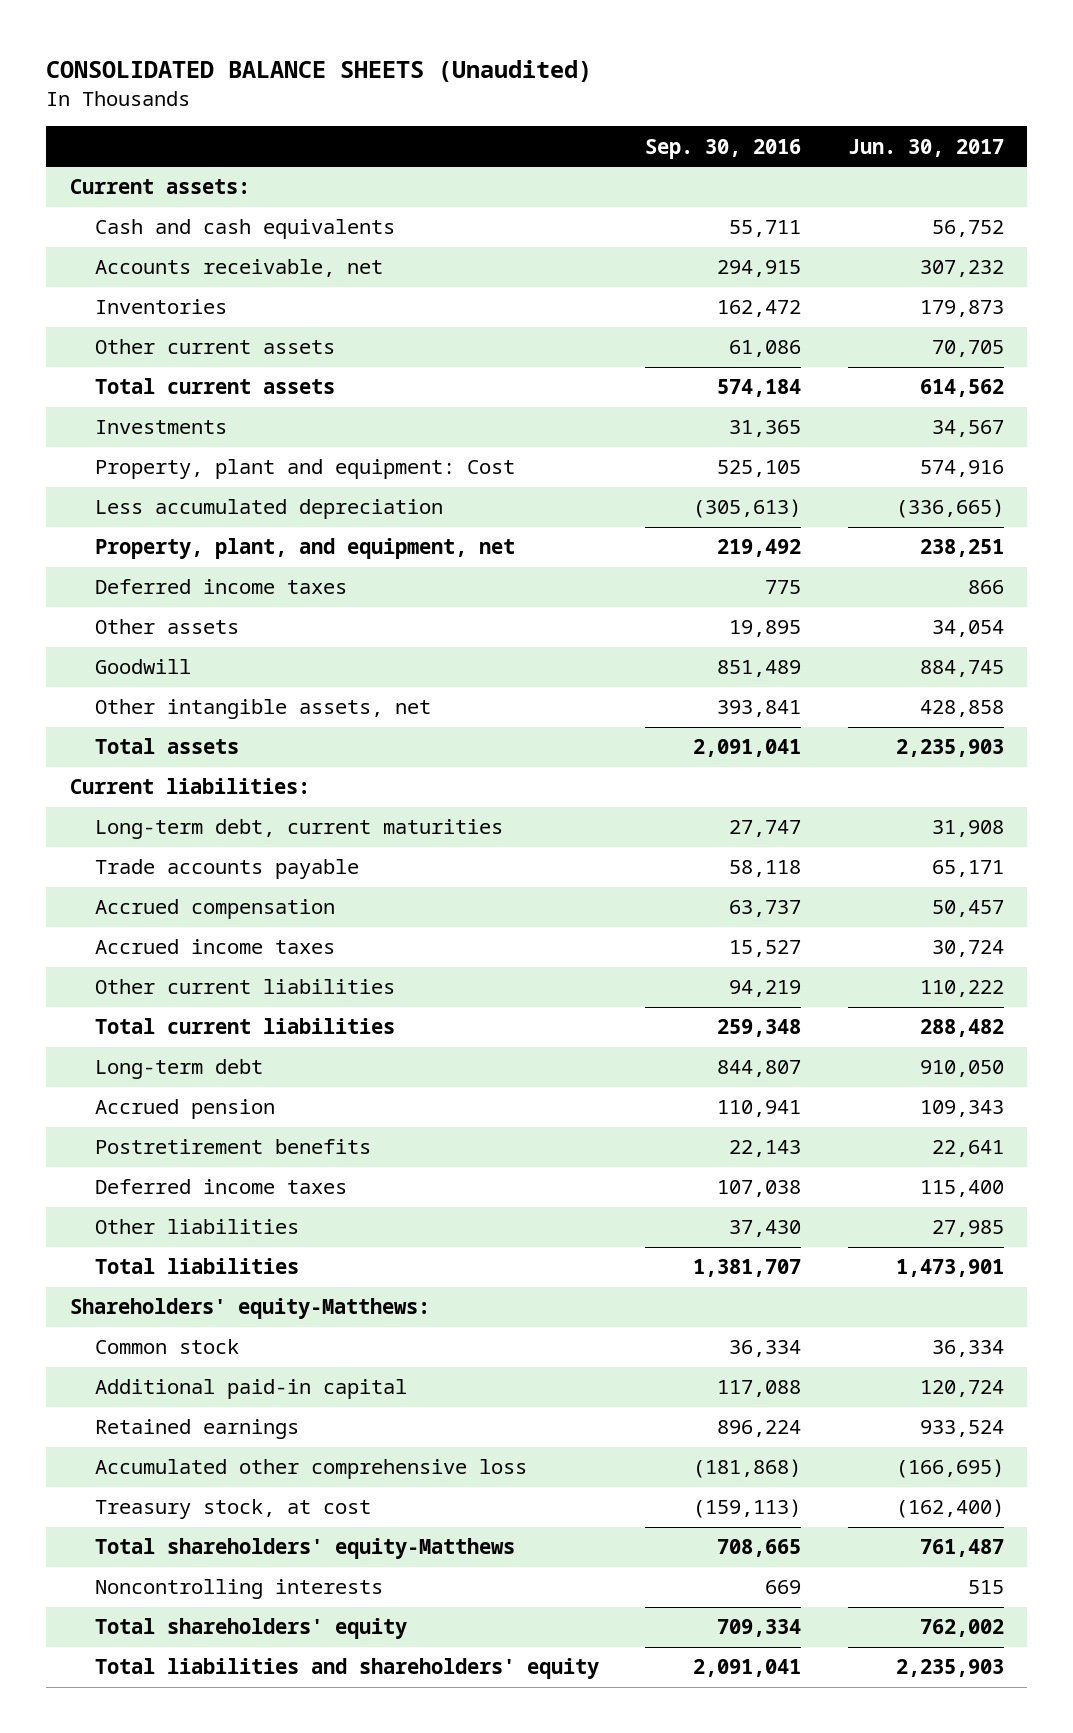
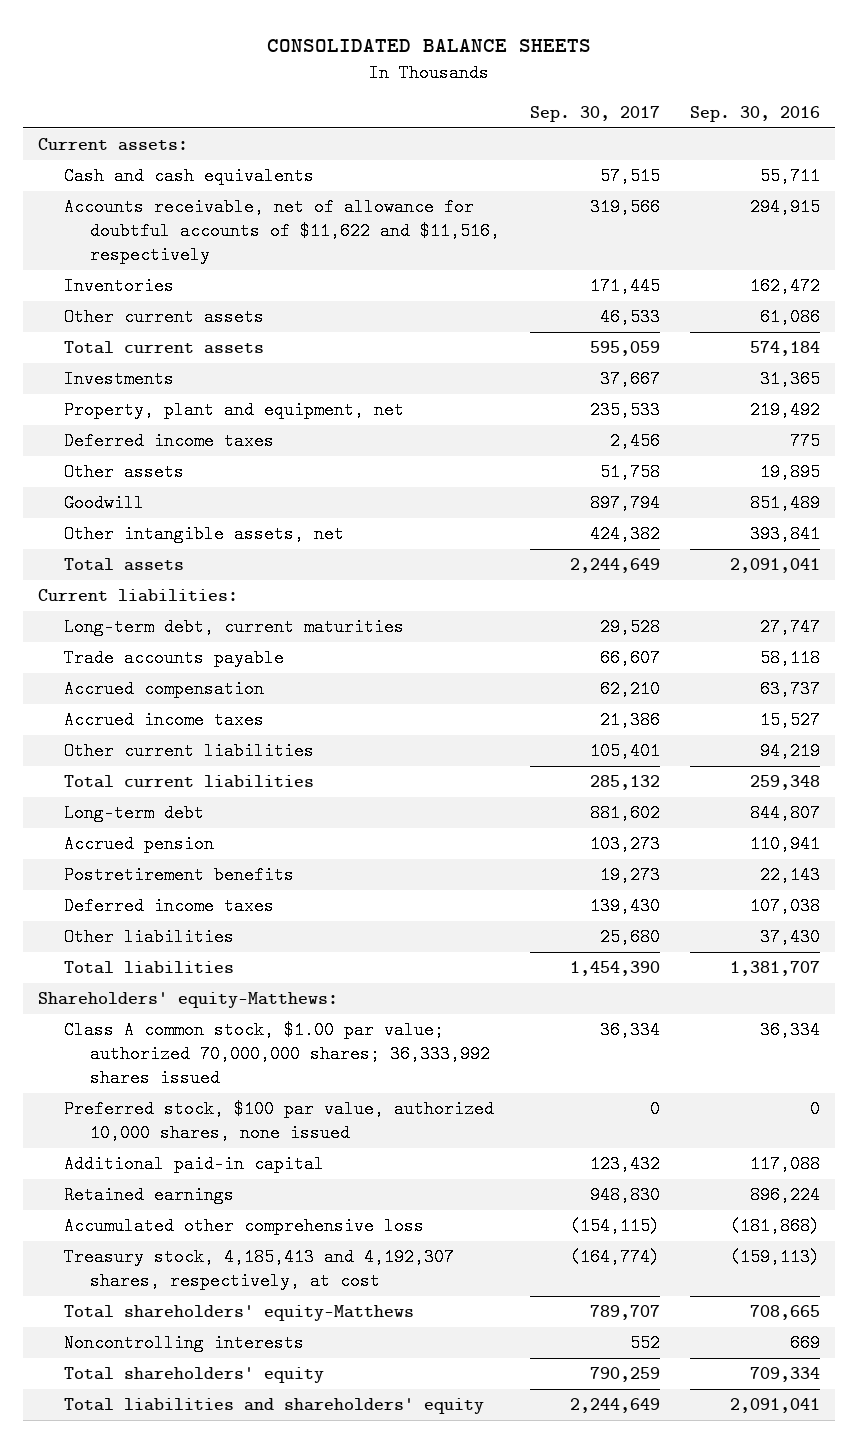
- CONSOLIDATED BALANCE SHEETS (Unaudited)
+ CONSOLIDATED BALANCE SHEETS
- | Sep. 30, 2016 | Jun. 30, 2017
+ | Sep. 30, 2017 | Sep. 30, 2016
- Accounts receivable, net | 294,915 | 307,232
+ Accounts receivable, net of allowance for doubtful accounts of $11,622 and $11,516, respectively | 319,566 | 294,915
- Property, plant and equipment: Cost | 525,105 | 574,916
- Less accumulated depreciation | (305,613) | (336,665)
- Property, plant, and equipment, net | 219,492 | 238,251
+ Property, plant and equipment, net | 235,533 | 219,492
- Common stock | 36,334 | 36,334
+ Class A common stock, $1.00 par value; authorized 70,000,000 shares; 36,333,992 shares issued | 36,334 | 36,334
+ Preferred stock, $100 par value, authorized 10,000 shares, none issued | 0 | 0
- Treasury stock, at cost | (159,113) | (162,400)
+ Treasury stock, 4,185,413 and 4,192,307 shares, respectively, at cost | (164,774) | (159,113)

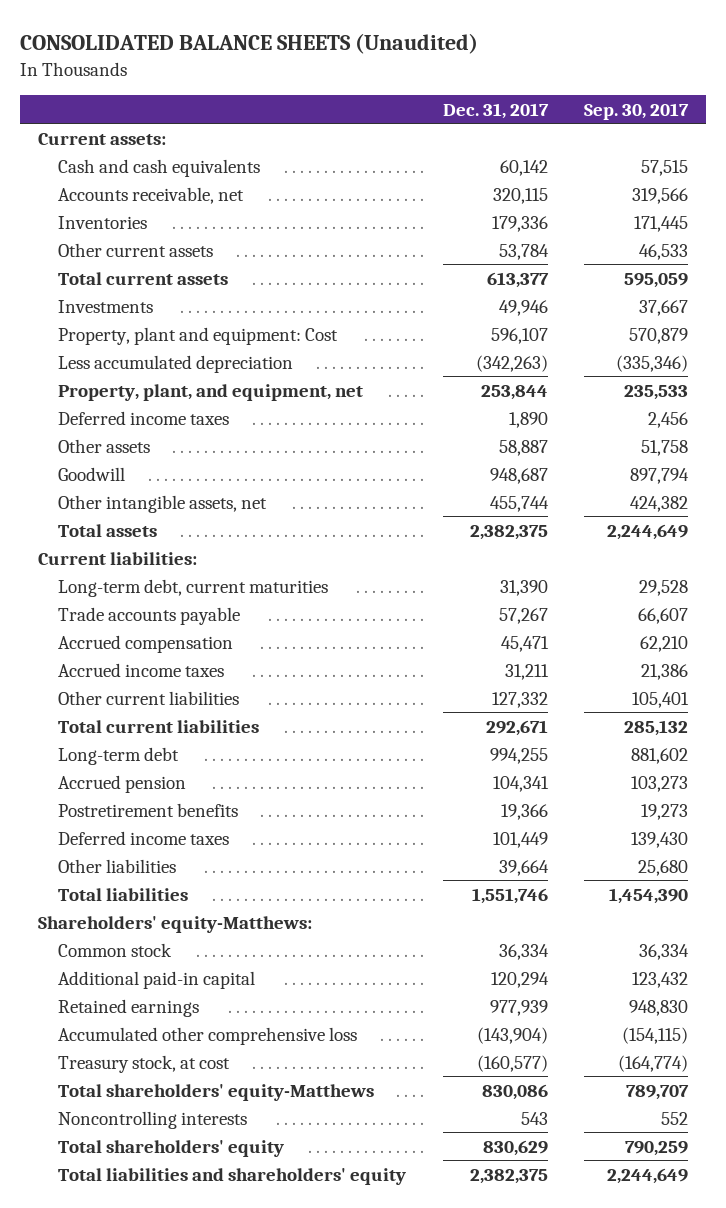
- CONSOLIDATED BALANCE SHEETS
+ CONSOLIDATED BALANCE SHEETS (Unaudited)
- | Sep. 30, 2017 | Sep. 30, 2016
+ | Dec. 31, 2017 | Sep. 30, 2017
- Accounts receivable, net of allowance for doubtful accounts of $11,622 and $11,516, respectively | 319,566 | 294,915
+ Accounts receivable, net | 320,115 | 319,566
- Property, plant and equipment, net | 235,533 | 219,492
+ Property, plant and equipment: Cost | 596,107 | 570,879
+ Less accumulated depreciation | (342,263) | (335,346)
+ Property, plant, and equipment, net | 253,844 | 235,533
- Class A common stock, $1.00 par value; authorized 70,000,000 shares; 36,333,992 shares issued | 36,334 | 36,334
- Preferred stock, $100 par value, authorized 10,000 shares, none issued | 0 | 0
+ Common stock | 36,334 | 36,334
- Treasury stock, 4,185,413 and 4,192,307 shares, respectively, at cost | (164,774) | (159,113)
+ Treasury stock, at cost | (160,577) | (164,774)

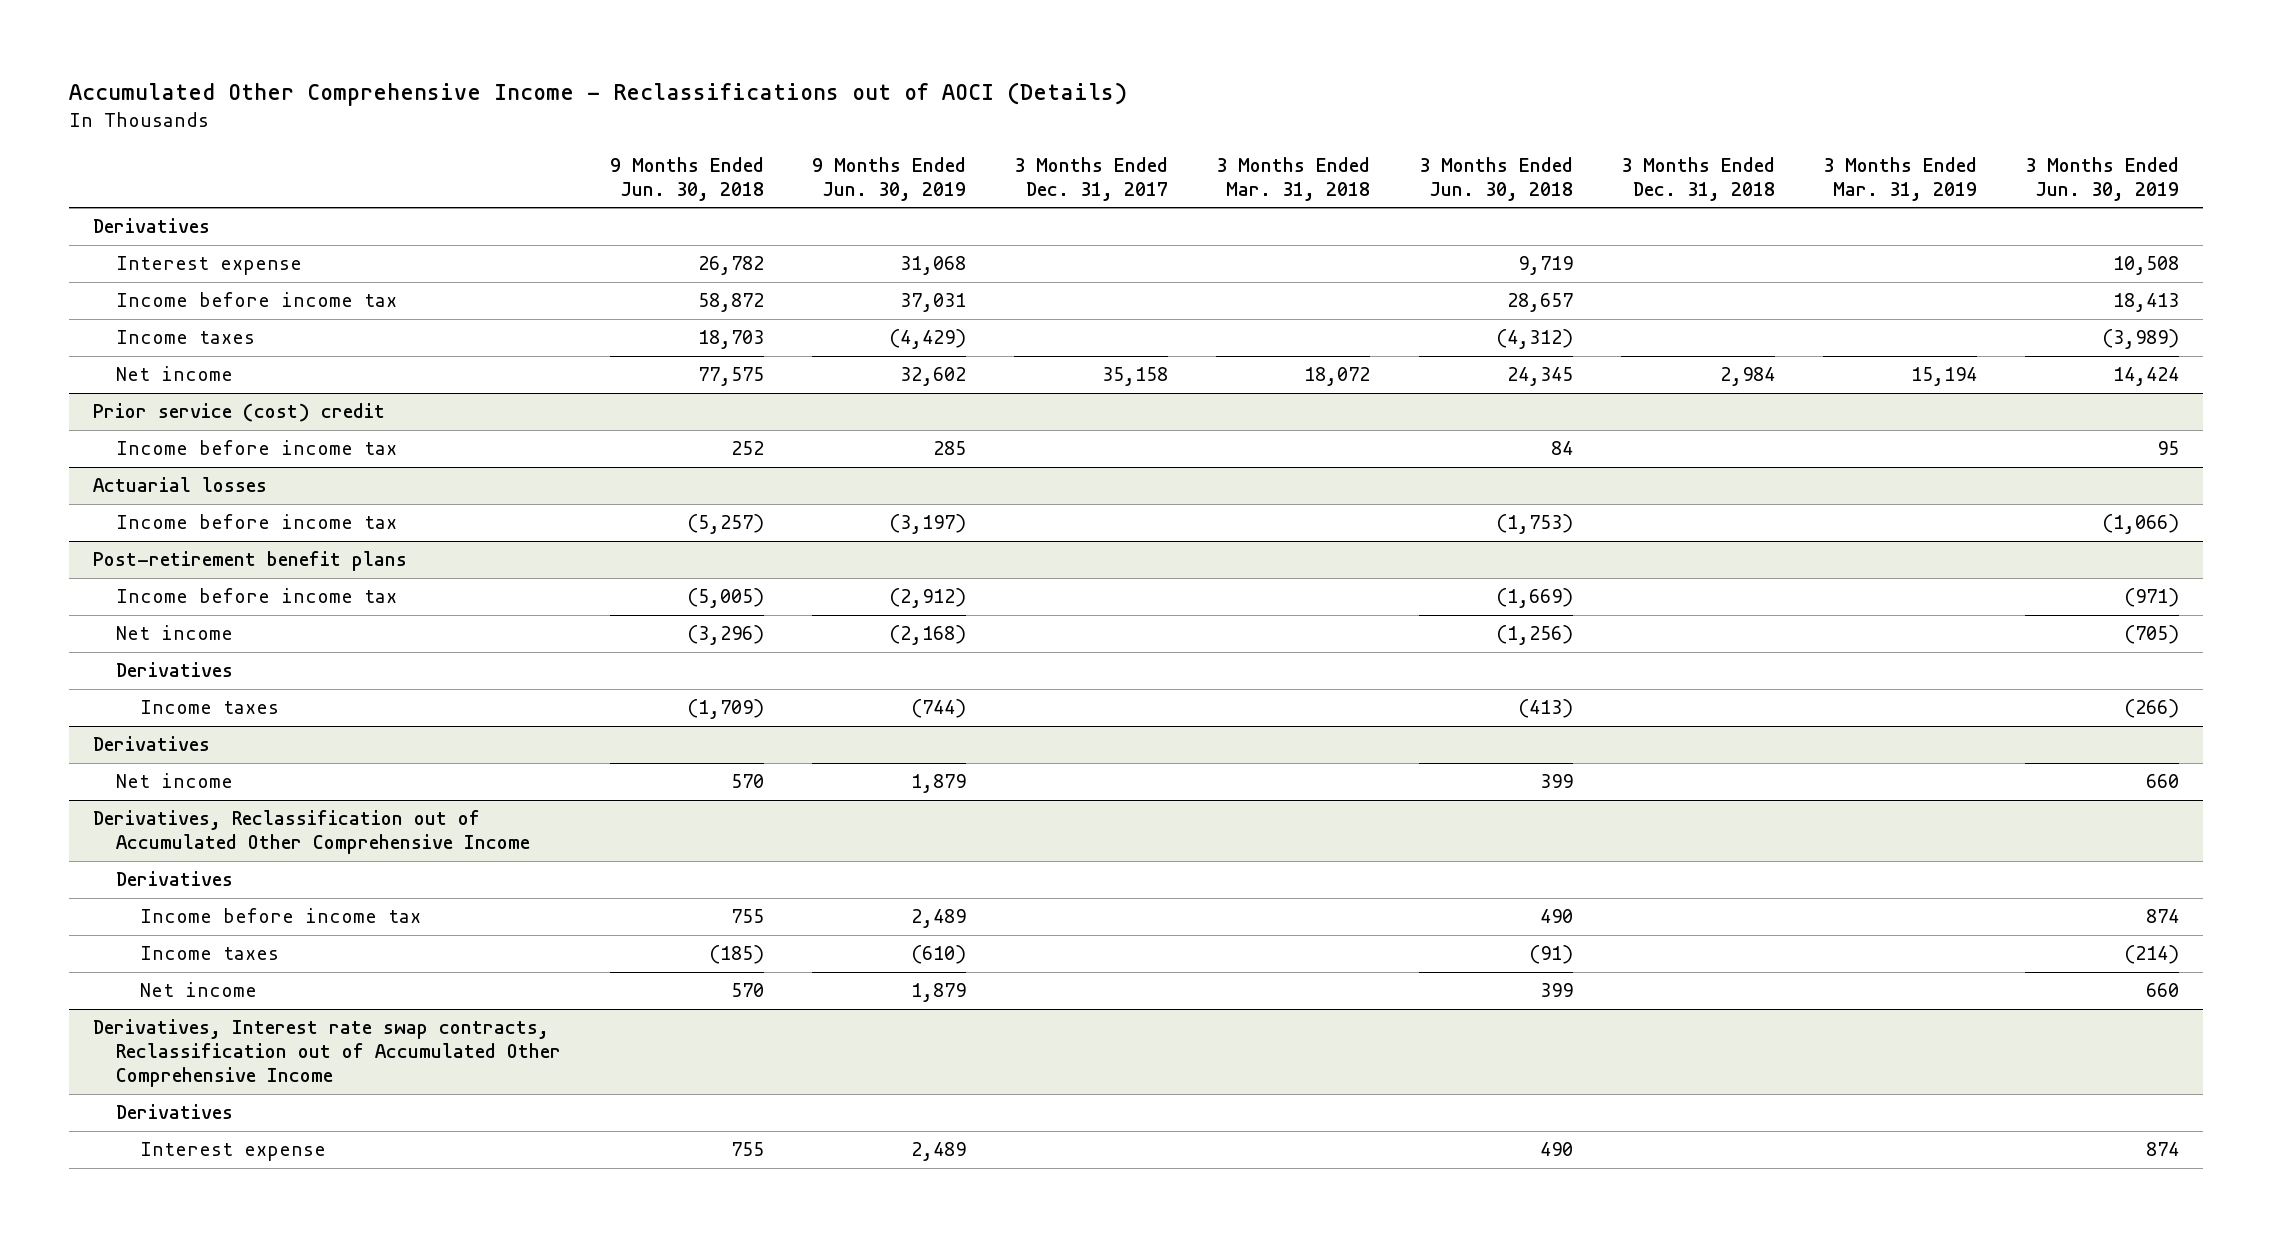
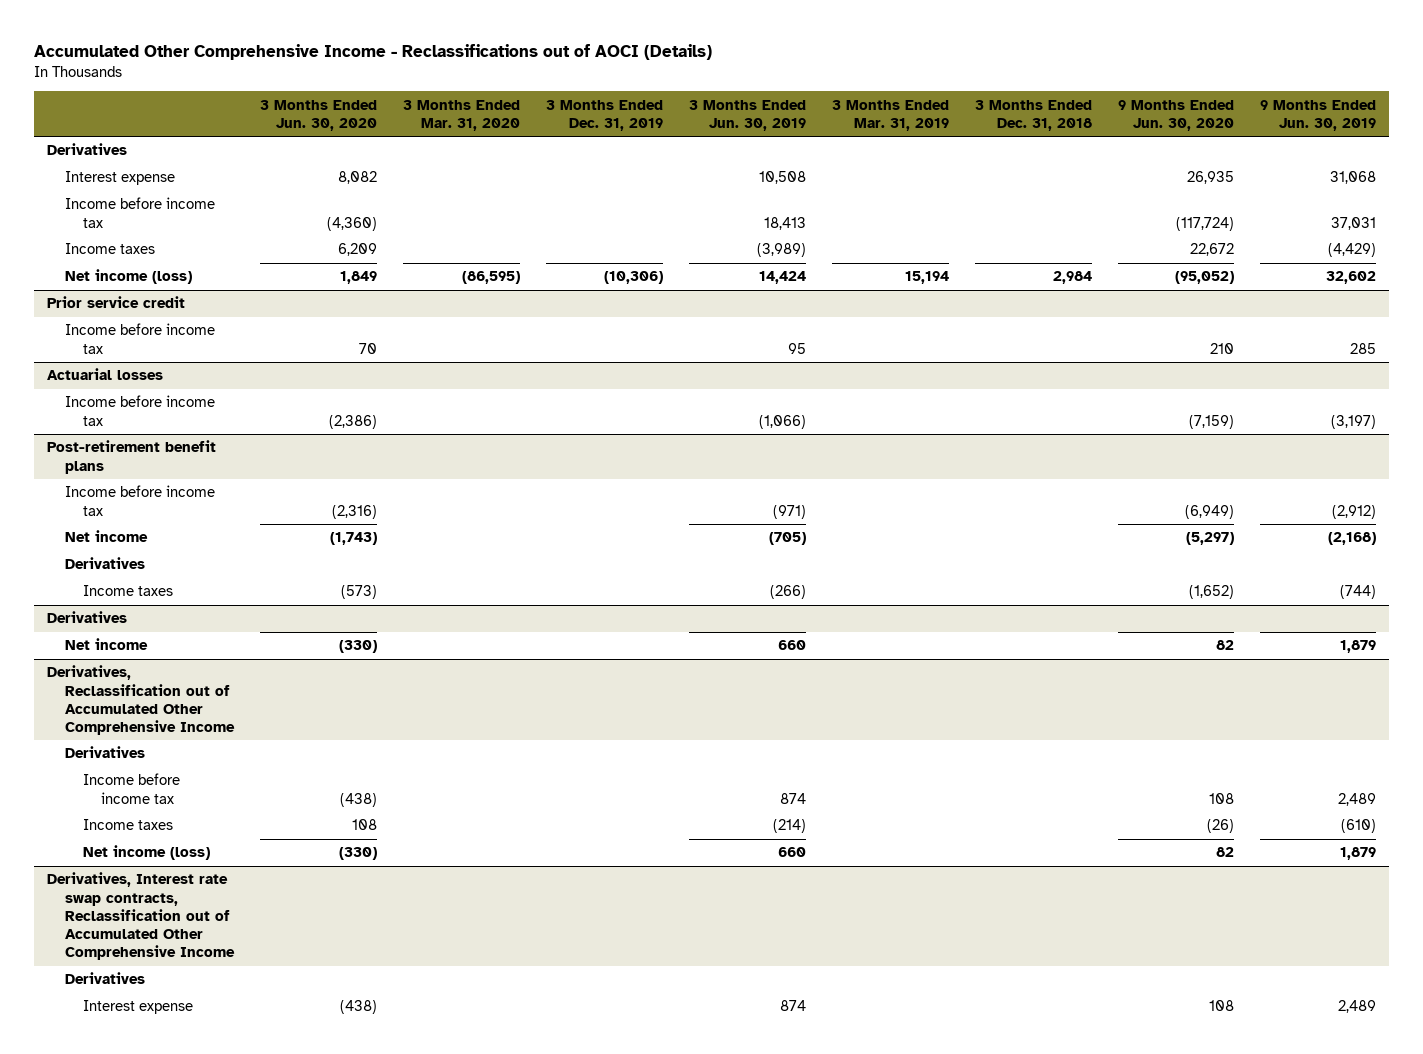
- | 9 Months Ended Jun. 30, 2018 | 9 Months Ended Jun. 30, 2019 | 3 Months Ended Dec. 31, 2017 | 3 Months Ended Mar. 31, 2018 | 3 Months Ended Jun. 30, 2018 | 3 Months Ended Dec. 31, 2018 | 3 Months Ended Mar. 31, 2019 | 3 Months Ended Jun. 30, 2019
+ | 3 Months Ended Jun. 30, 2020 | 3 Months Ended Mar. 31, 2020 | 3 Months Ended Dec. 31, 2019 | 3 Months Ended Jun. 30, 2019 | 3 Months Ended Mar. 31, 2019 | 3 Months Ended Dec. 31, 2018 | 9 Months Ended Jun. 30, 2020 | 9 Months Ended Jun. 30, 2019
- Net income | 77,575 | 32,602 | 35,158 | 18,072 | 24,345 | 2,984 | 15,194 | 14,424
- Prior service (cost) credit
+ Net income (loss) | 1,849 | (86,595) | (10,306) | 14,424 | 15,194 | 2,984 | (95,052) | 32,602
+ Prior service credit
@ Derivatives, Reclassification out of Accumulated Other Comprehensive Income
- Net income | 570 | 1,879 | | | 399 | | | 660
+ Net income (loss) | (330) | | | 660 | | | 82 | 1,879

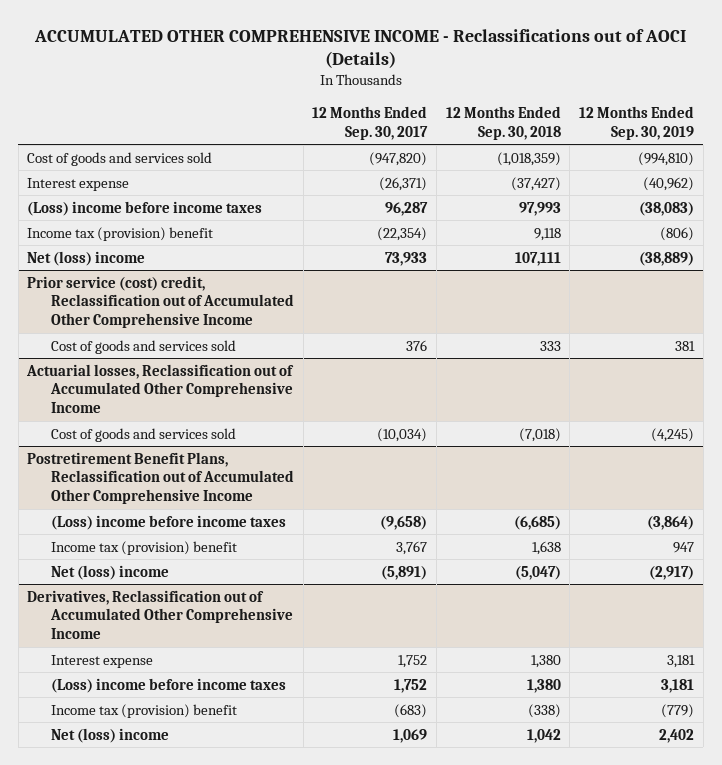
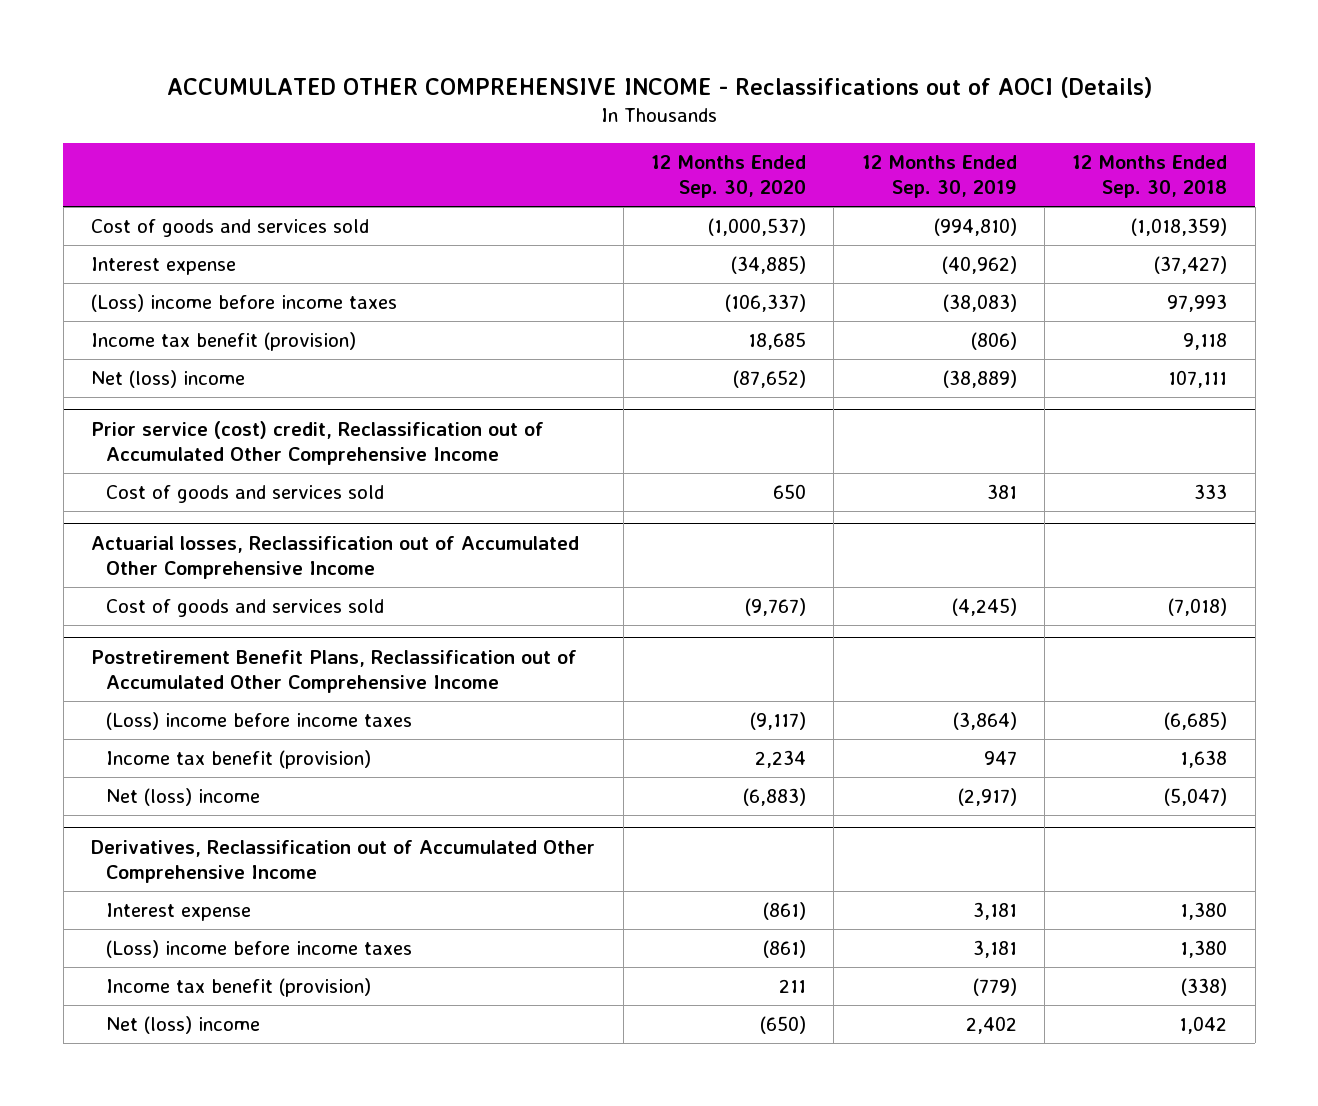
- | 12 Months Ended Sep. 30, 2017 | 12 Months Ended Sep. 30, 2018 | 12 Months Ended Sep. 30, 2019
+ | 12 Months Ended Sep. 30, 2020 | 12 Months Ended Sep. 30, 2019 | 12 Months Ended Sep. 30, 2018
- Income tax (provision) benefit | (22,354) | 9,118 | (806)
+ Income tax benefit (provision) | 18,685 | (806) | 9,118
@ Postretirement Benefit Plans, Reclassification out of Accumulated Other Comprehensive Income
- Income tax (provision) benefit | 3,767 | 1,638 | 947
+ Income tax benefit (provision) | 2,234 | 947 | 1,638
@ Derivatives, Reclassification out of Accumulated Other Comprehensive Income
- Income tax (provision) benefit | (683) | (338) | (779)
+ Income tax benefit (provision) | 211 | (779) | (338)

